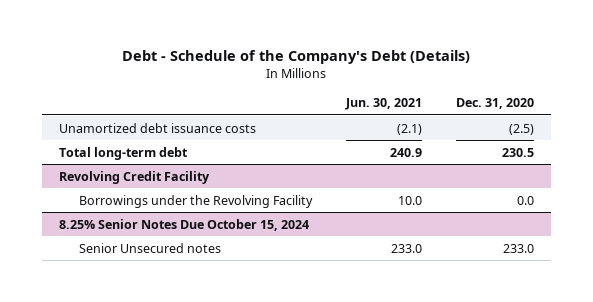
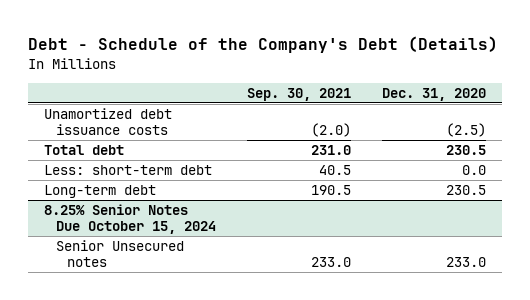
- | Jun. 30, 2021 | Dec. 31, 2020
+ | Sep. 30, 2021 | Dec. 31, 2020
- Total long-term debt | 240.9 | 230.5
- Revolving Credit Facility
- Borrowings under the Revolving Facility | 10.0 | 0.0
+ Total debt | 231.0 | 230.5
+ Less: short-term debt | 40.5 | 0.0
+ Long-term debt | 190.5 | 230.5

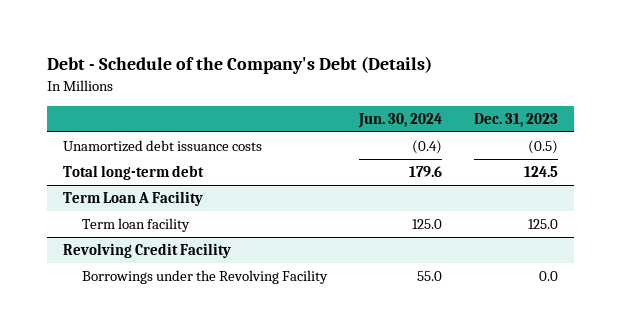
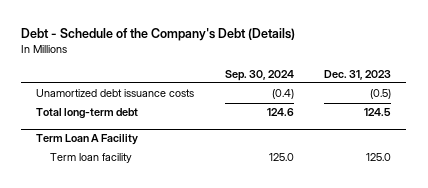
- | Jun. 30, 2024 | Dec. 31, 2023
+ | Sep. 30, 2024 | Dec. 31, 2023
- Revolving Credit Facility
- Borrowings under the Revolving Facility | 55.0 | 0.0

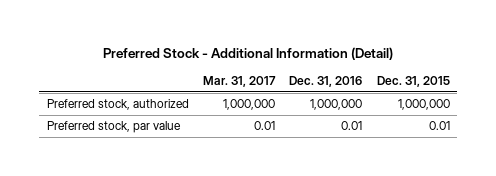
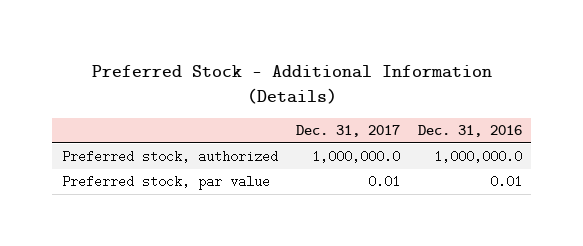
- Preferred Stock - Additional Information (Detail)
+ Preferred Stock - Additional Information (Details)
- | Mar. 31, 2017 | Dec. 31, 2016 | Dec. 31, 2015
+ | Dec. 31, 2017 | Dec. 31, 2016
- Preferred stock, authorized | 1,000,000 | 1,000,000 | 1,000,000
+ Preferred stock, authorized | 1,000,000.0 | 1,000,000.0

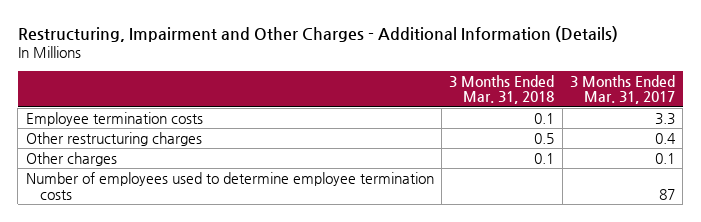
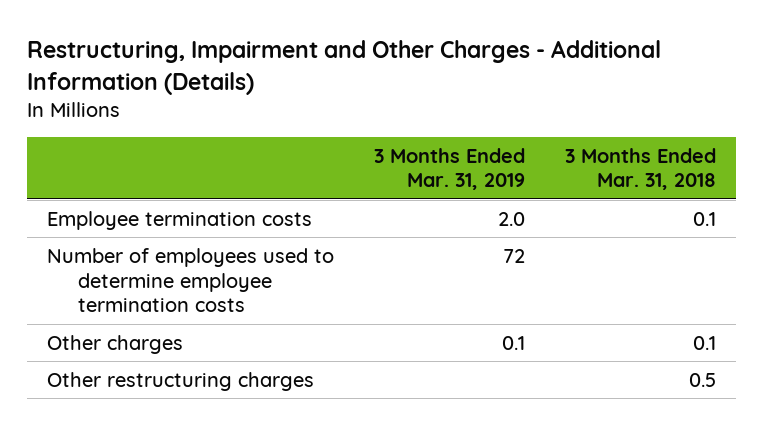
- | 3 Months Ended Mar. 31, 2018 | 3 Months Ended Mar. 31, 2017
+ | 3 Months Ended Mar. 31, 2019 | 3 Months Ended Mar. 31, 2018
moved down: Other charges | 0.1 | 0.1
moved down: Other restructuring charges | | 0.5

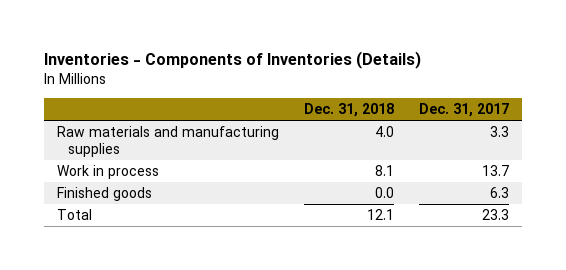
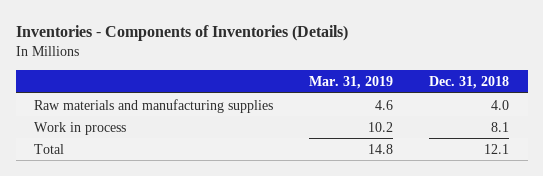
- | Dec. 31, 2018 | Dec. 31, 2017
+ | Mar. 31, 2019 | Dec. 31, 2018
- Finished goods | 0.0 | 6.3

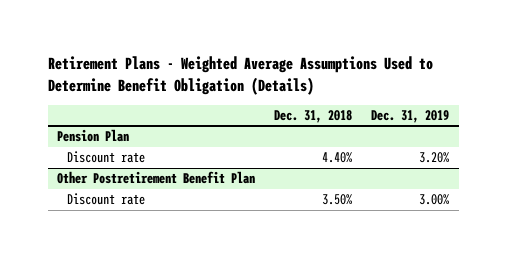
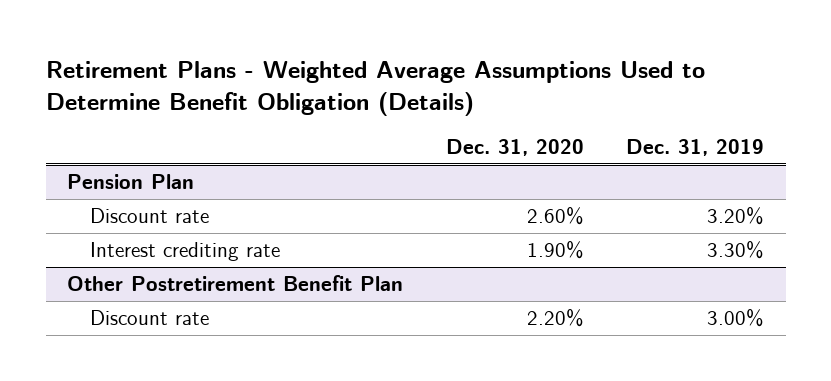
- | Dec. 31, 2018 | Dec. 31, 2019
+ | Dec. 31, 2020 | Dec. 31, 2019
@ Pension Plan
+ Interest crediting rate | 1.90% | 3.30%

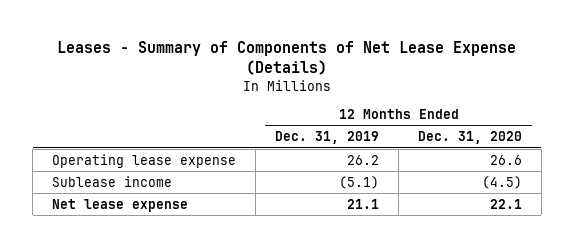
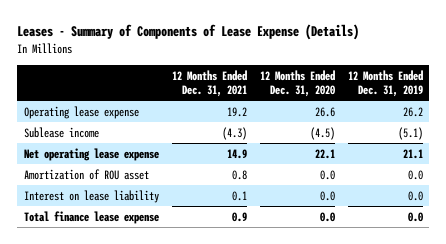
- Leases - Summary of Components of Net Lease Expense (Details)
+ Leases - Summary of Components of Lease Expense (Details)
- | 12 Months Ended Dec. 31, 2019 | 12 Months Ended Dec. 31, 2020
+ | 12 Months Ended Dec. 31, 2021 | 12 Months Ended Dec. 31, 2020 | 12 Months Ended Dec. 31, 2019
- Net lease expense | 21.1 | 22.1
+ Net operating lease expense | 14.9 | 22.1 | 21.1
+ Amortization of ROU asset | 0.8 | 0.0 | 0.0
+ Interest on lease liability | 0.1 | 0.0 | 0.0
+ Total finance lease expense | 0.9 | 0.0 | 0.0

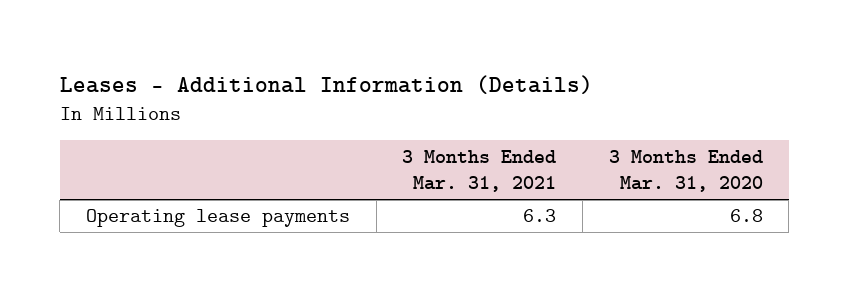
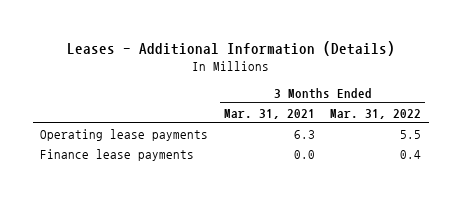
- | 3 Months Ended Mar. 31, 2021 | 3 Months Ended Mar. 31, 2020
+ | 3 Months Ended Mar. 31, 2021 | 3 Months Ended Mar. 31, 2022
+ Finance lease payments | 0.0 | 0.4

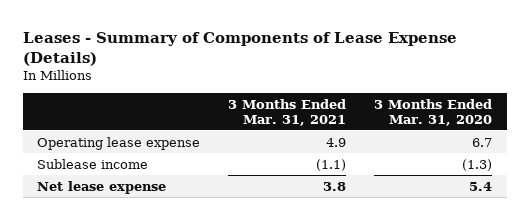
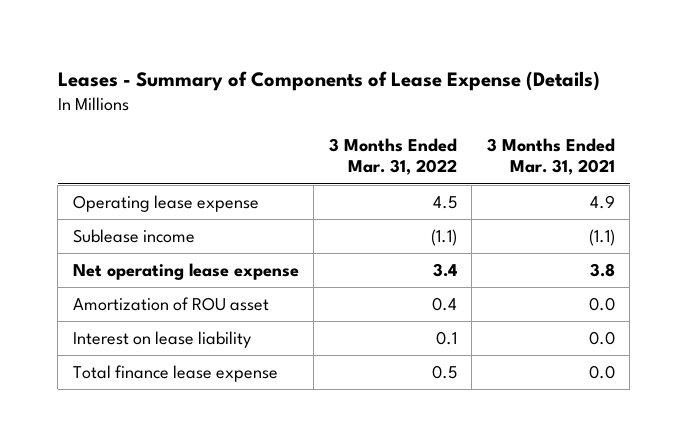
- | 3 Months Ended Mar. 31, 2021 | 3 Months Ended Mar. 31, 2020
+ | 3 Months Ended Mar. 31, 2022 | 3 Months Ended Mar. 31, 2021
- Net lease expense | 3.8 | 5.4
+ Net operating lease expense | 3.4 | 3.8
+ Amortization of ROU asset | 0.4 | 0.0
+ Interest on lease liability | 0.1 | 0.0
+ Total finance lease expense | 0.5 | 0.0

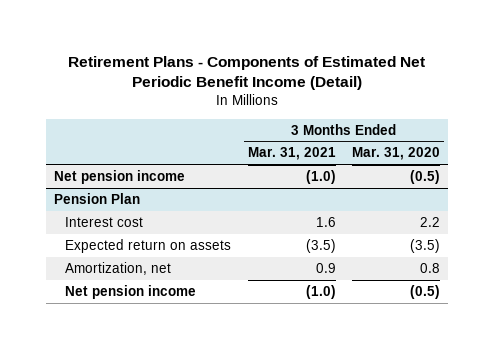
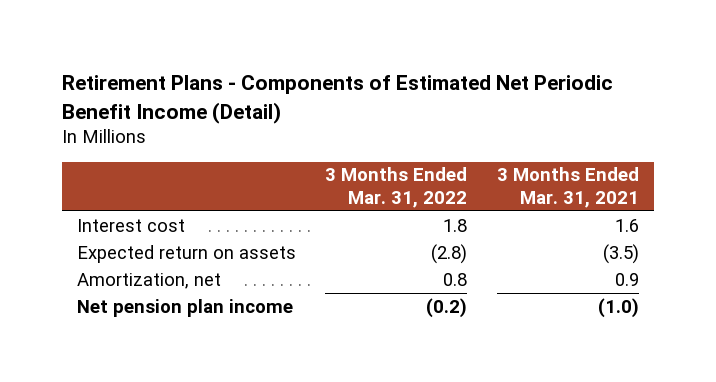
- | 3 Months Ended Mar. 31, 2021 | 3 Months Ended Mar. 31, 2020
+ | 3 Months Ended Mar. 31, 2022 | 3 Months Ended Mar. 31, 2021
- Net pension income | (1.0) | (0.5)
- Pension Plan
- Net pension income | (1.0) | (0.5)
+ Net pension plan income | (0.2) | (1.0)

